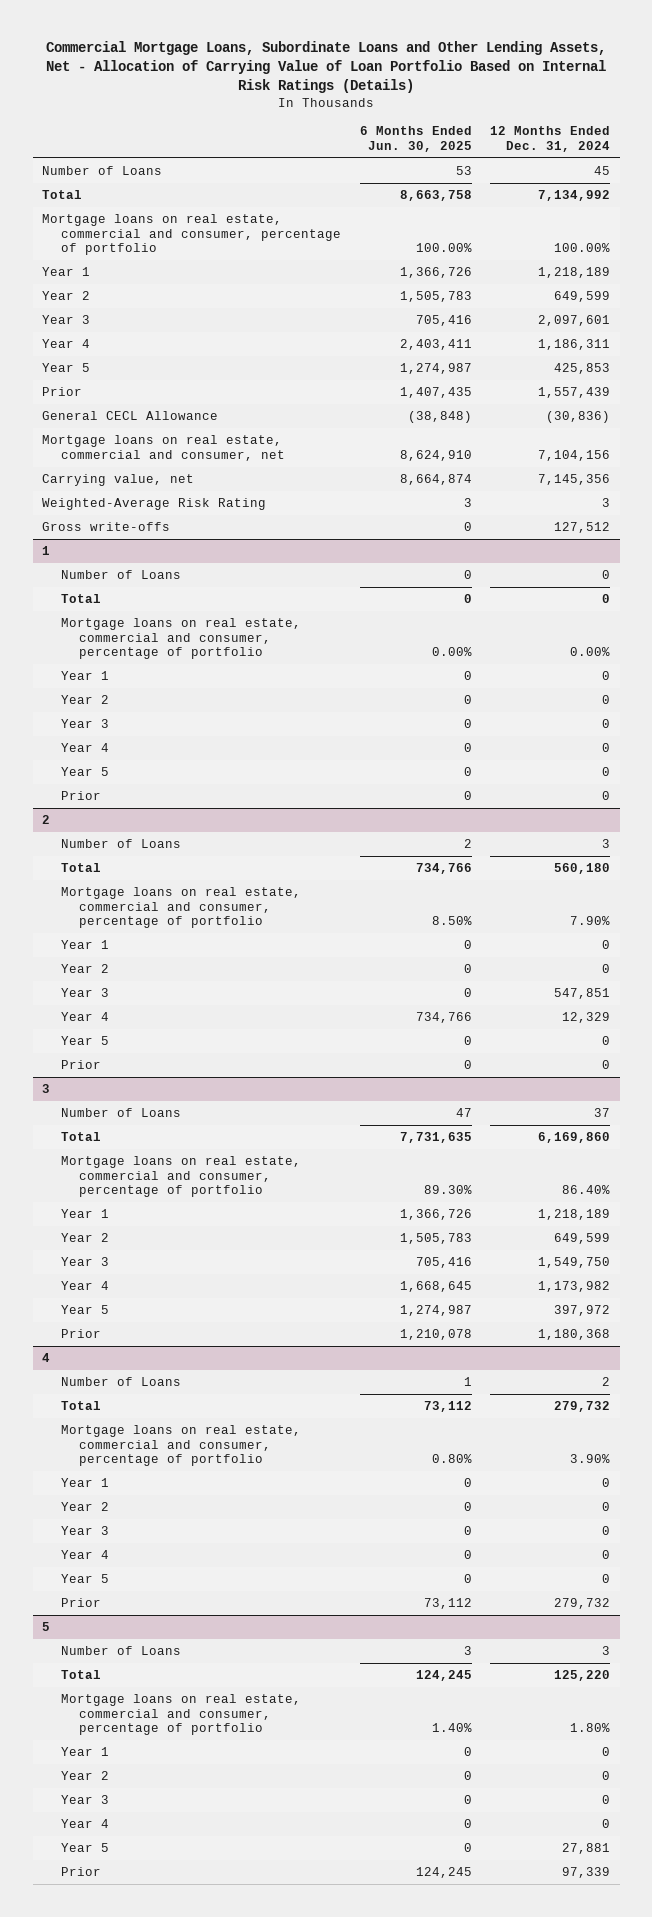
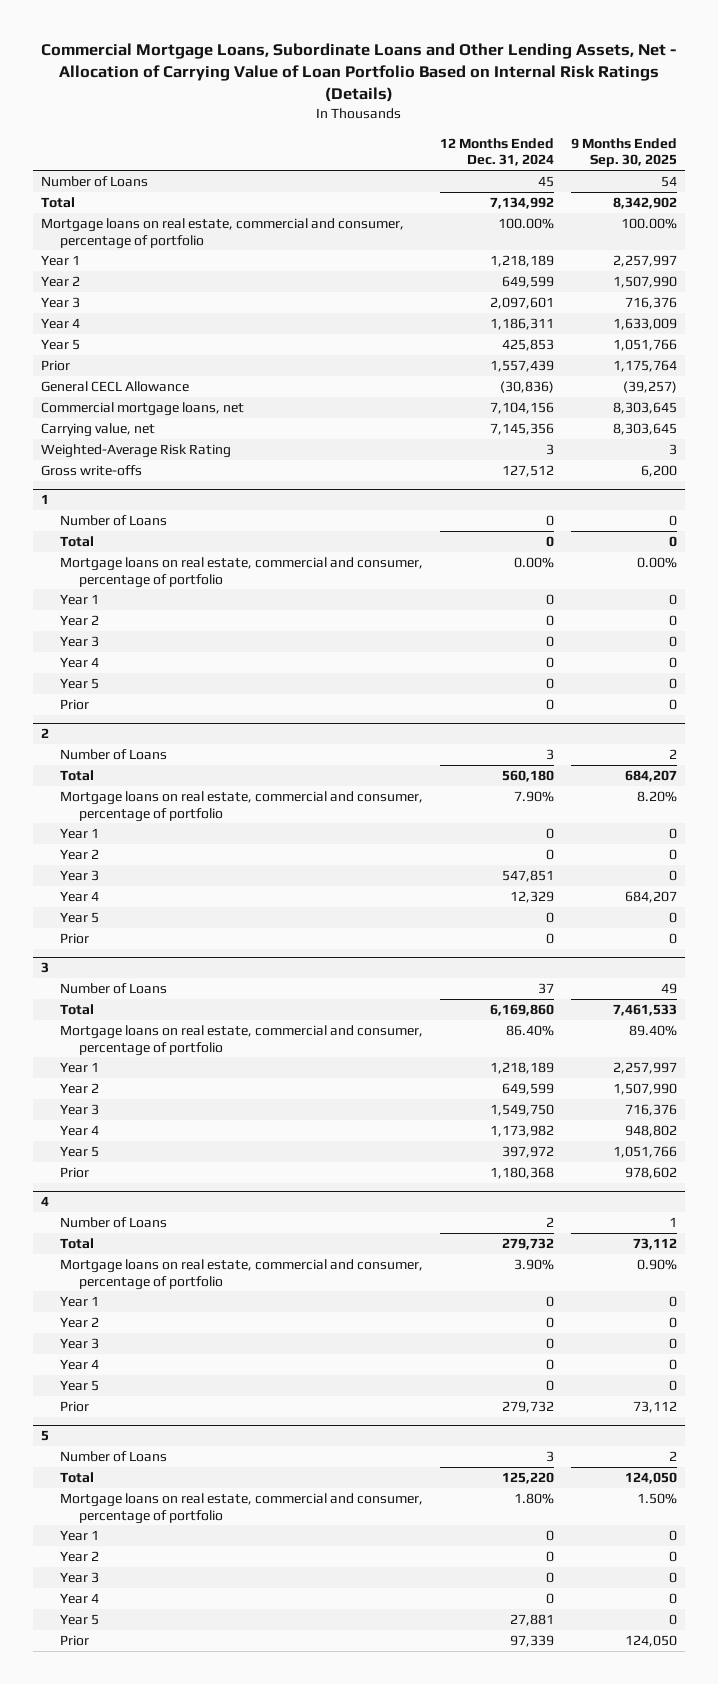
- | 6 Months Ended Jun. 30, 2025 | 12 Months Ended Dec. 31, 2024
+ | 12 Months Ended Dec. 31, 2024 | 9 Months Ended Sep. 30, 2025
- Mortgage loans on real estate, commercial and consumer, net | 8,624,910 | 7,104,156
+ Commercial mortgage loans, net | 7,104,156 | 8,303,645

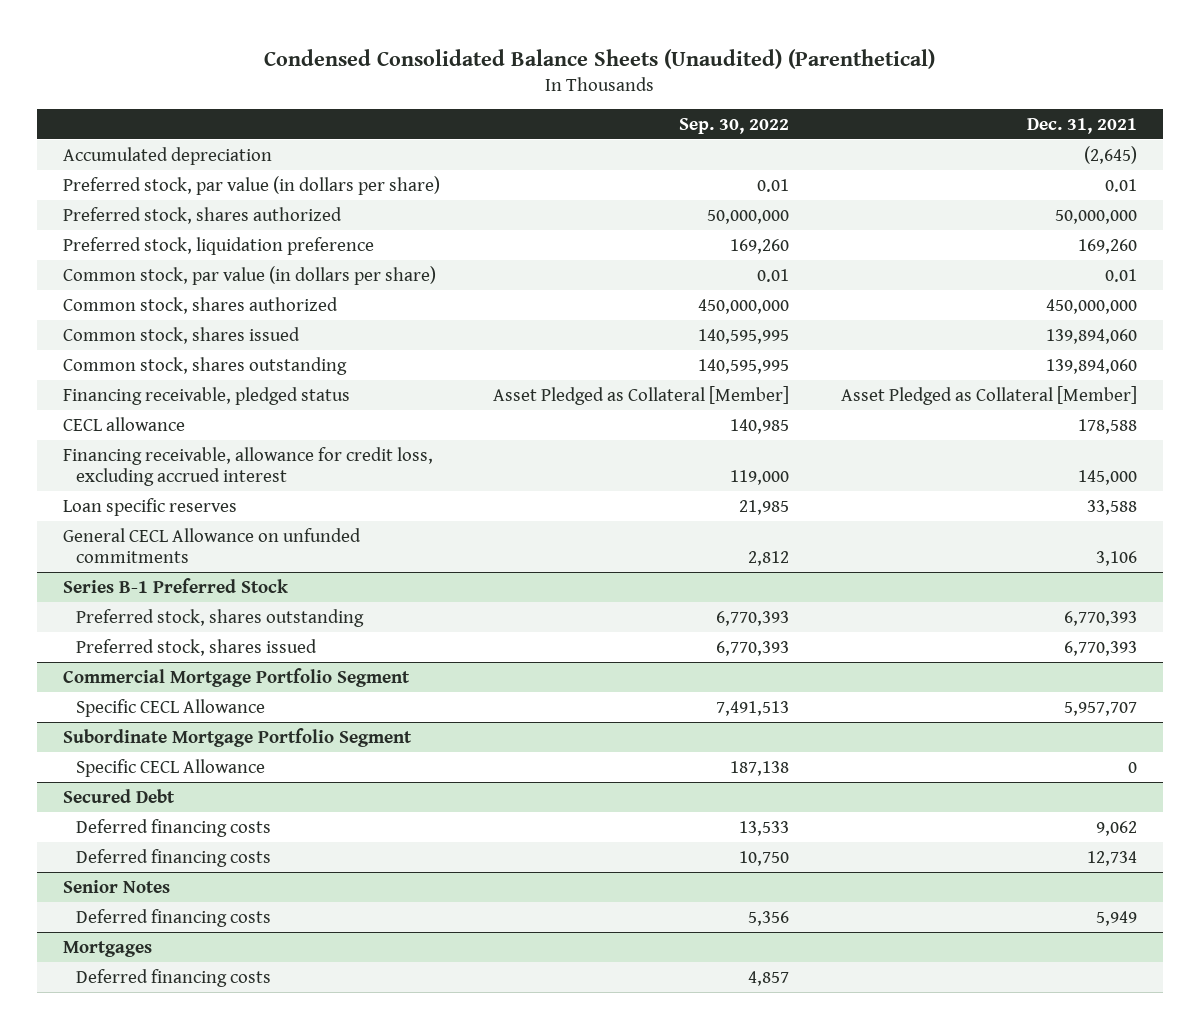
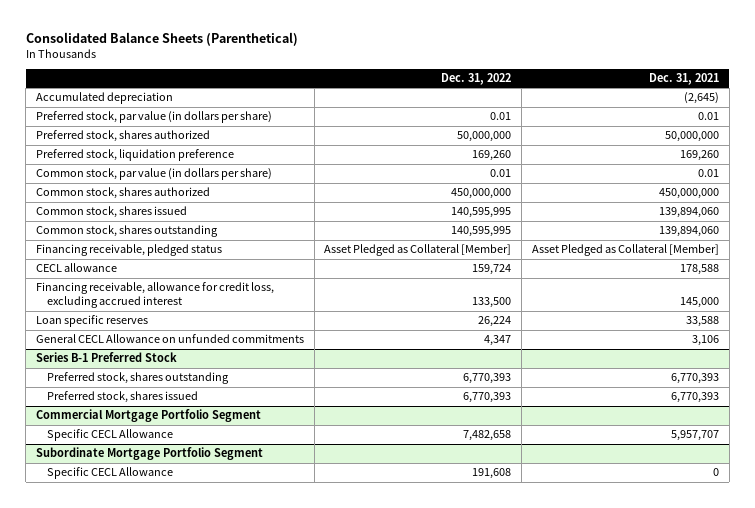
- Condensed Consolidated Balance Sheets (Unaudited) (Parenthetical)
+ Consolidated Balance Sheets (Parenthetical)
- | Sep. 30, 2022 | Dec. 31, 2021
+ | Dec. 31, 2022 | Dec. 31, 2021
- Secured Debt
- Deferred financing costs | 13,533 | 9,062
- Deferred financing costs | 10,750 | 12,734
- Senior Notes
- Deferred financing costs | 5,356 | 5,949
- Mortgages
- Deferred financing costs | 4,857 |

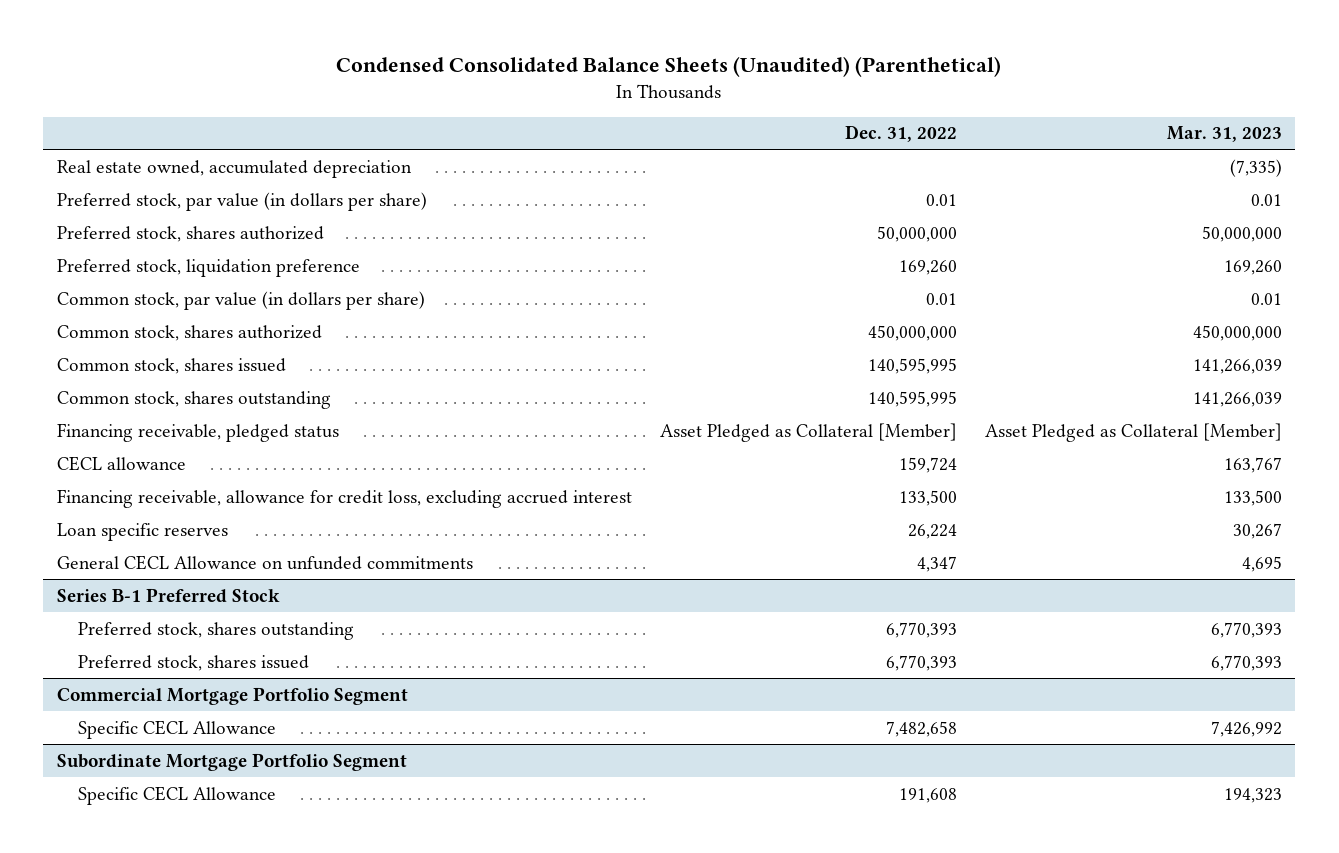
- Consolidated Balance Sheets (Parenthetical)
+ Condensed Consolidated Balance Sheets (Unaudited) (Parenthetical)
- | Dec. 31, 2022 | Dec. 31, 2021
+ | Dec. 31, 2022 | Mar. 31, 2023
- Accumulated depreciation | | (2,645)
+ Real estate owned, accumulated depreciation | | (7,335)

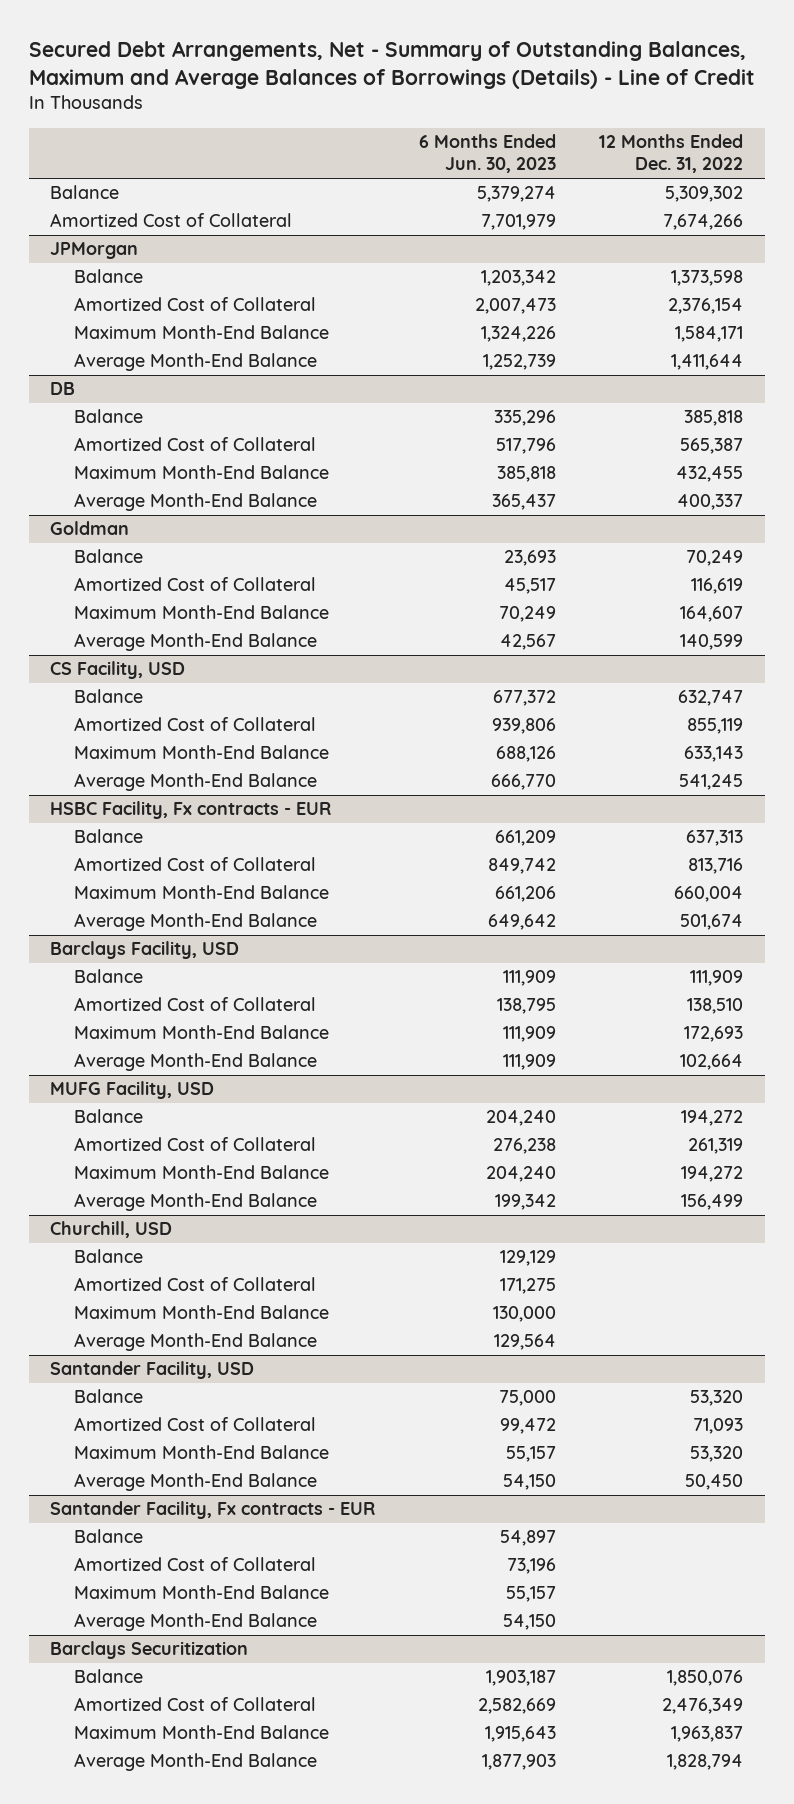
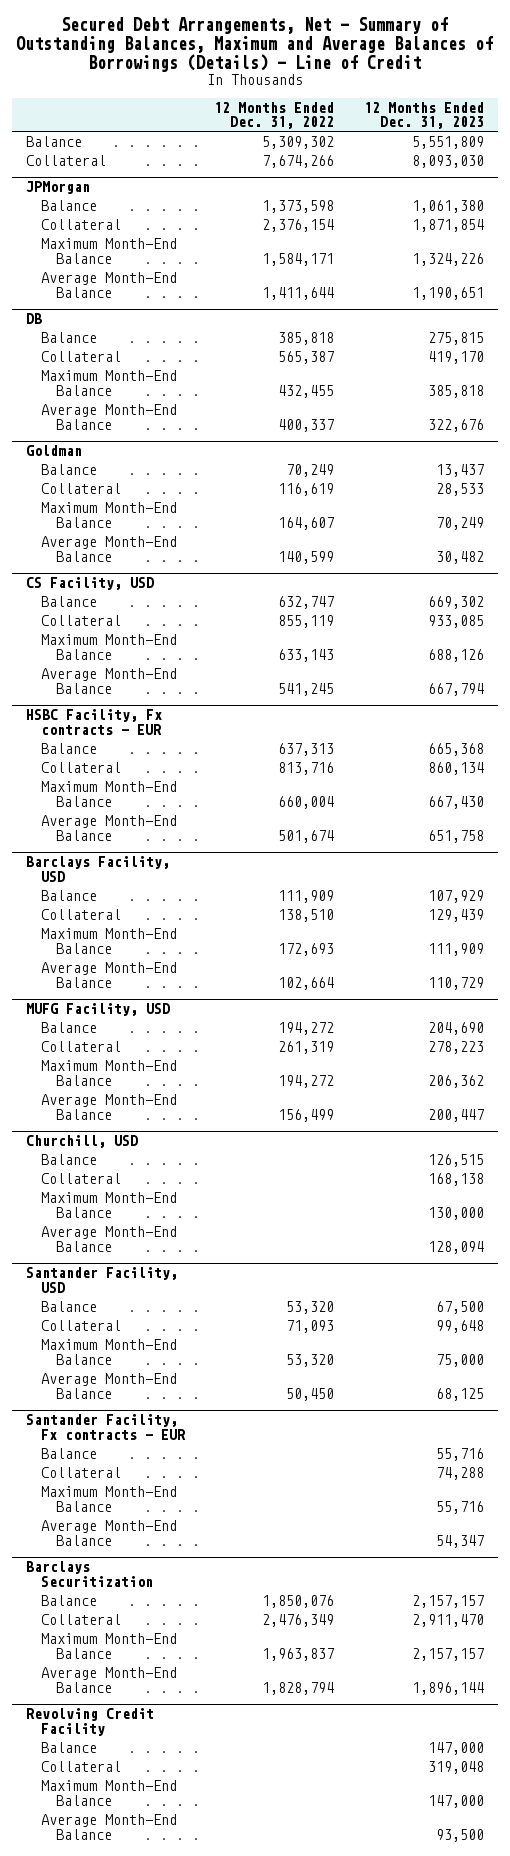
- | 6 Months Ended Jun. 30, 2023 | 12 Months Ended Dec. 31, 2022
+ | 12 Months Ended Dec. 31, 2022 | 12 Months Ended Dec. 31, 2023
- Amortized Cost of Collateral | 7,701,979 | 7,674,266
+ Collateral | 7,674,266 | 8,093,030
@ JPMorgan
- Amortized Cost of Collateral | 2,007,473 | 2,376,154
+ Collateral | 2,376,154 | 1,871,854
@ DB
- Amortized Cost of Collateral | 517,796 | 565,387
+ Collateral | 565,387 | 419,170
@ Goldman
- Amortized Cost of Collateral | 45,517 | 116,619
+ Collateral | 116,619 | 28,533
@ CS Facility, USD
- Amortized Cost of Collateral | 939,806 | 855,119
+ Collateral | 855,119 | 933,085
@ HSBC Facility, Fx contracts - EUR
- Amortized Cost of Collateral | 849,742 | 813,716
+ Collateral | 813,716 | 860,134
@ Barclays Facility, USD
- Amortized Cost of Collateral | 138,795 | 138,510
+ Collateral | 138,510 | 129,439
@ MUFG Facility, USD
- Amortized Cost of Collateral | 276,238 | 261,319
+ Collateral | 261,319 | 278,223
@ Churchill, USD
- Amortized Cost of Collateral | 171,275 |
+ Collateral | | 168,138
@ Santander Facility, USD
- Amortized Cost of Collateral | 99,472 | 71,093
+ Collateral | 71,093 | 99,648
@ Santander Facility, Fx contracts - EUR
- Amortized Cost of Collateral | 73,196 |
+ Collateral | | 74,288
@ Barclays Securitization
- Amortized Cost of Collateral | 2,582,669 | 2,476,349
+ Collateral | 2,476,349 | 2,911,470
+ Revolving Credit Facility
+ Balance | | 147,000
+ Collateral | | 319,048
+ Maximum Month-End Balance | | 147,000
+ Average Month-End Balance | | 93,500

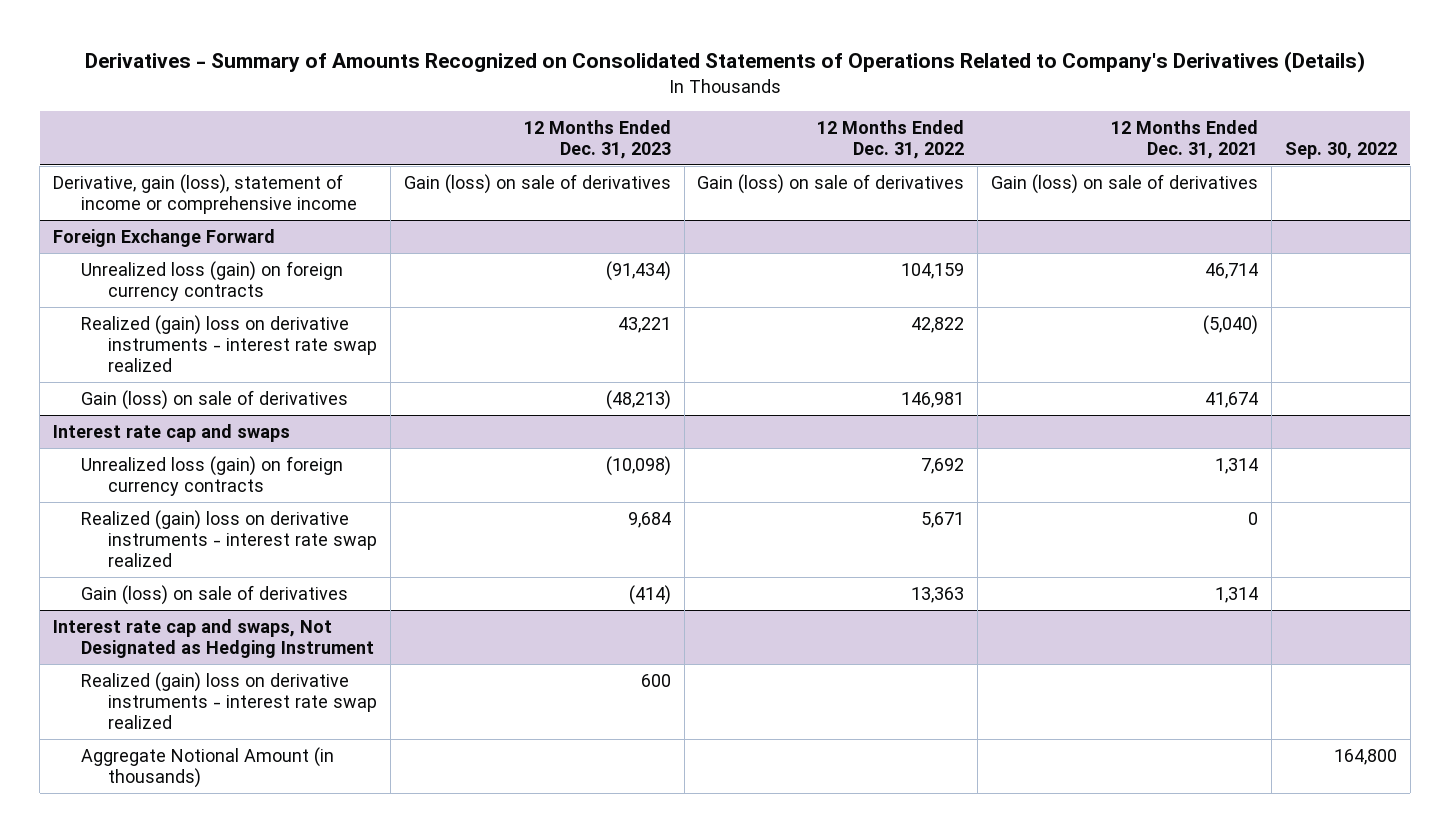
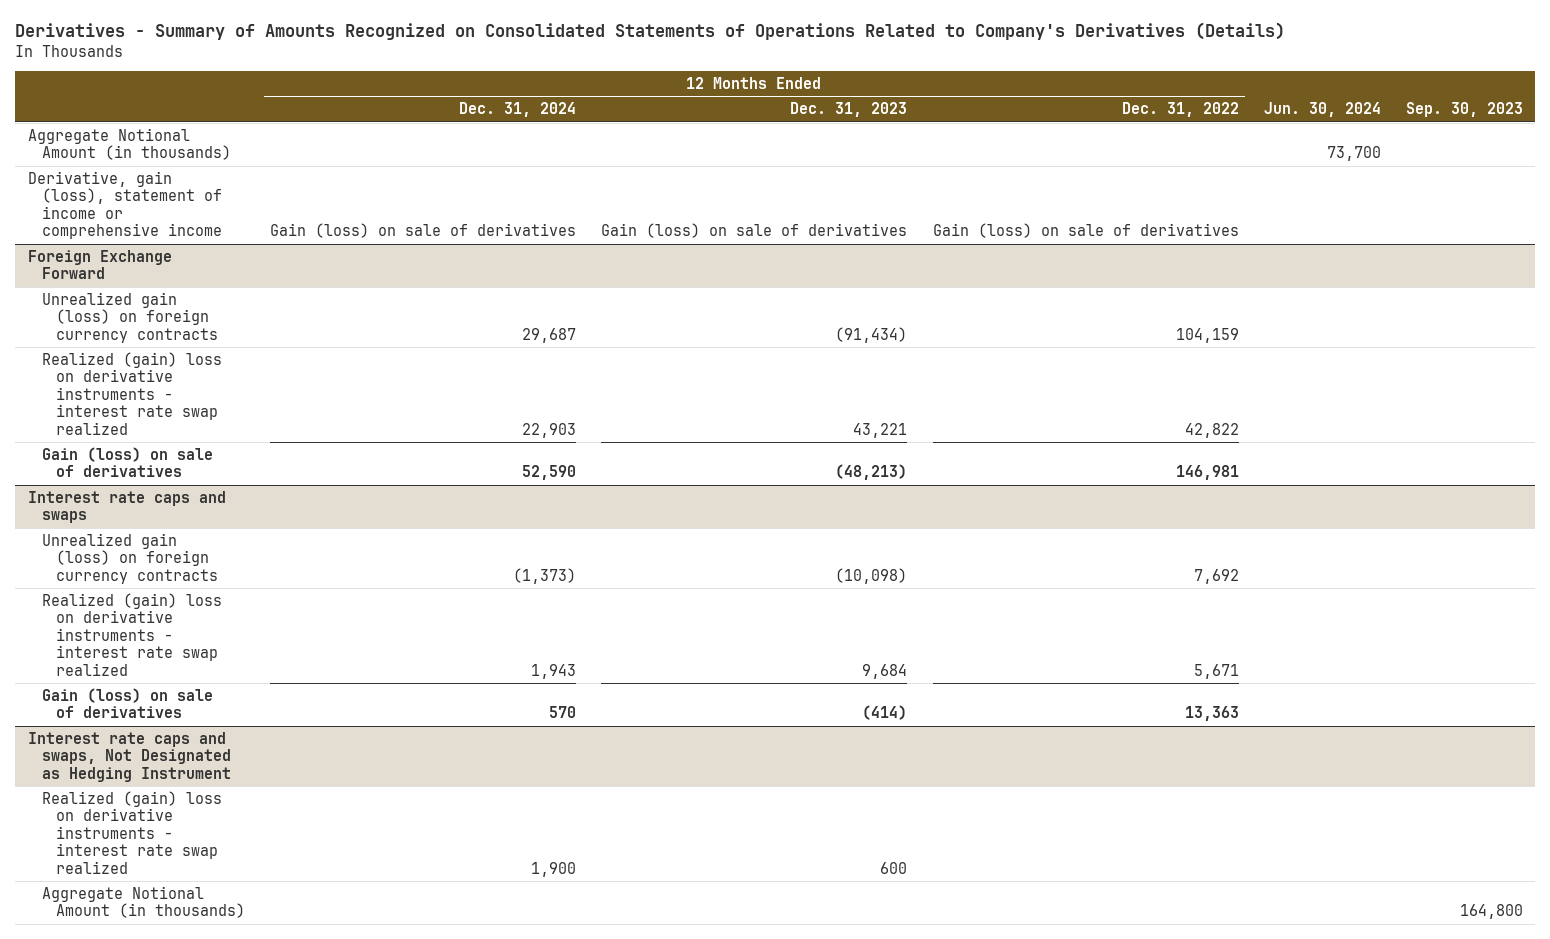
- | 12 Months Ended Dec. 31, 2023 | 12 Months Ended Dec. 31, 2022 | 12 Months Ended Dec. 31, 2021 | Sep. 30, 2022
+ | 12 Months Ended Dec. 31, 2024 | 12 Months Ended Dec. 31, 2023 | 12 Months Ended Dec. 31, 2022 | Jun. 30, 2024 | Sep. 30, 2023
+ Aggregate Notional Amount (in thousands) | | | | 73,700 |
@ Foreign Exchange Forward
- Unrealized loss (gain) on foreign currency contracts | (91,434) | 104,159 | 46,714 |
+ Unrealized gain (loss) on foreign currency contracts | 29,687 | (91,434) | 104,159 | |
- Interest rate cap and swaps
- Unrealized loss (gain) on foreign currency contracts | (10,098) | 7,692 | 1,314 |
+ Interest rate caps and swaps
+ Unrealized gain (loss) on foreign currency contracts | (1,373) | (10,098) | 7,692 | |
- Interest rate cap and swaps, Not Designated as Hedging Instrument
+ Interest rate caps and swaps, Not Designated as Hedging Instrument

